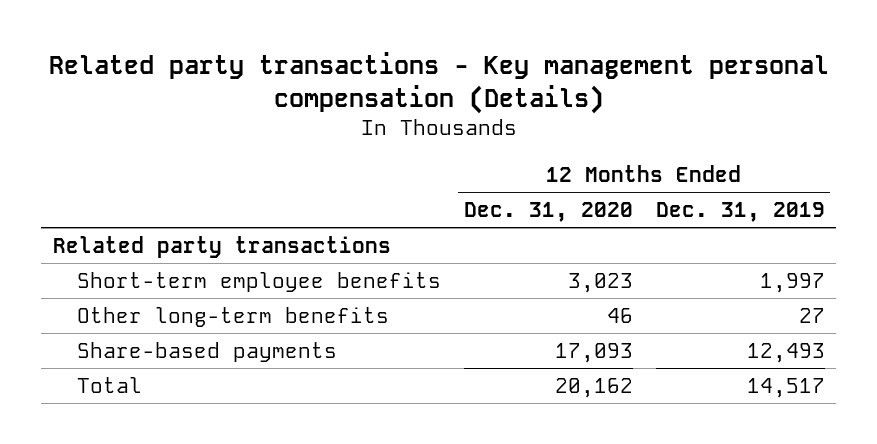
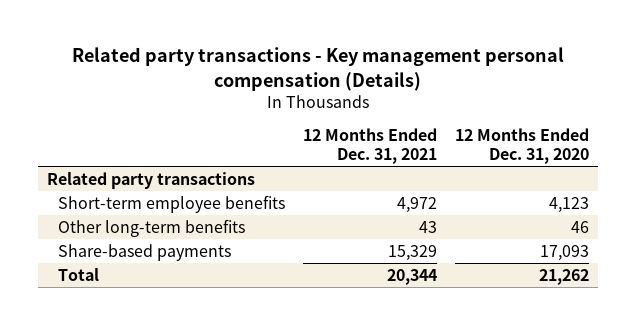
- | 12 Months Ended Dec. 31, 2020 | 12 Months Ended Dec. 31, 2019
+ | 12 Months Ended Dec. 31, 2021 | 12 Months Ended Dec. 31, 2020
- Short-term employee benefits | 3,023 | 1,997
+ Short-term employee benefits | 4,972 | 4,123
- Total | 20,162 | 14,517
+ Total | 20,344 | 21,262

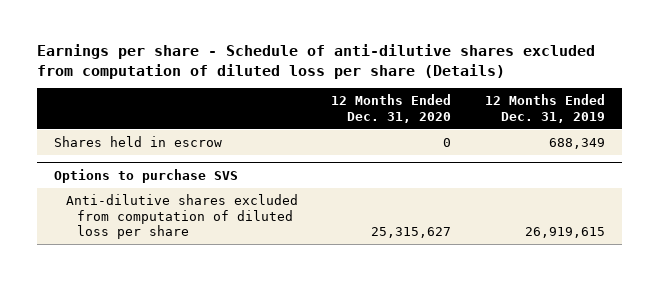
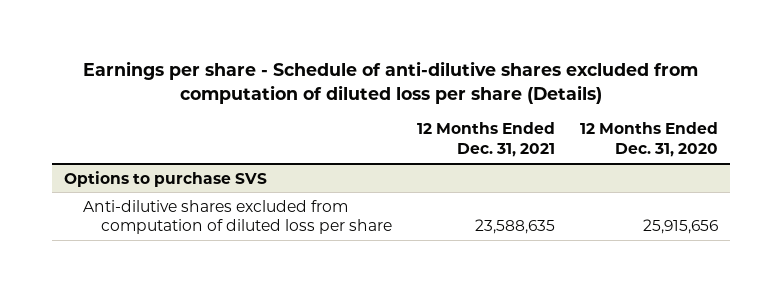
- | 12 Months Ended Dec. 31, 2020 | 12 Months Ended Dec. 31, 2019
+ | 12 Months Ended Dec. 31, 2021 | 12 Months Ended Dec. 31, 2020
- Shares held in escrow | 0 | 688,349
@ Options to purchase SVS
- Anti-dilutive shares excluded from computation of diluted loss per share | 25,315,627 | 26,919,615
+ Anti-dilutive shares excluded from computation of diluted loss per share | 23,588,635 | 25,915,656

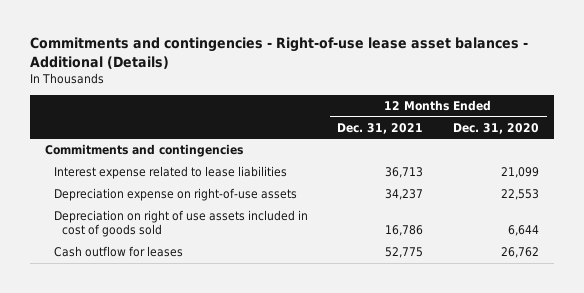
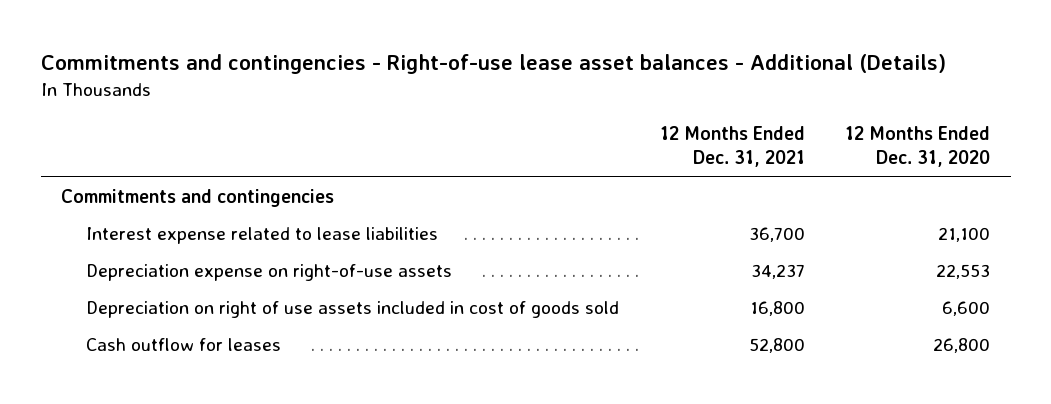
- Interest expense related to lease liabilities | 36,713 | 21,099
+ Interest expense related to lease liabilities | 36,700 | 21,100
- Depreciation on right of use assets included in cost of goods sold | 16,786 | 6,644
- Cash outflow for leases | 52,775 | 26,762
+ Depreciation on right of use assets included in cost of goods sold | 16,800 | 6,600
+ Cash outflow for leases | 52,800 | 26,800

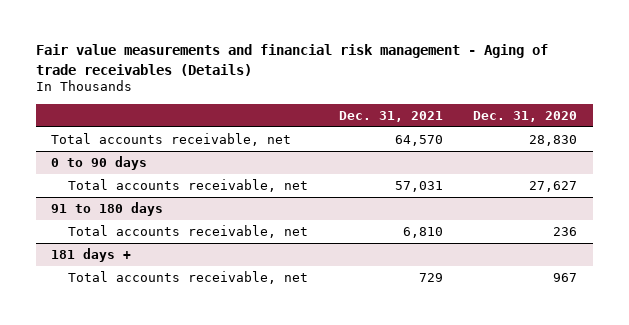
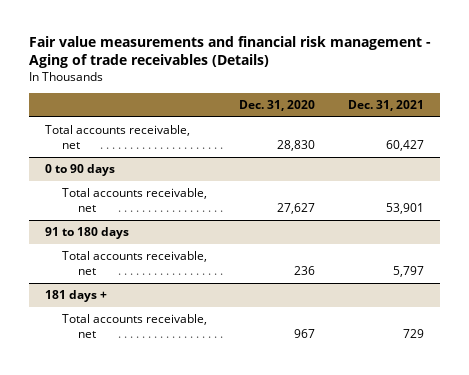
- | Dec. 31, 2021 | Dec. 31, 2020
+ | Dec. 31, 2020 | Dec. 31, 2021
- Total accounts receivable, net | 64,570 | 28,830
+ Total accounts receivable, net | 28,830 | 60,427
@ 0 to 90 days
- Total accounts receivable, net | 57,031 | 27,627
+ Total accounts receivable, net | 27,627 | 53,901
@ 91 to 180 days
- Total accounts receivable, net | 6,810 | 236
+ Total accounts receivable, net | 236 | 5,797

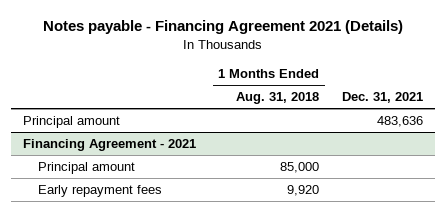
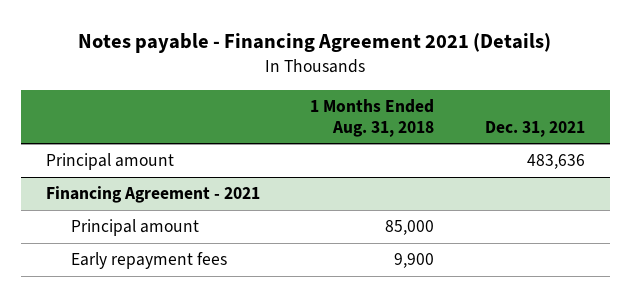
@ Financing Agreement - 2021
- Early repayment fees | 9,920 |
+ Early repayment fees | 9,900 |

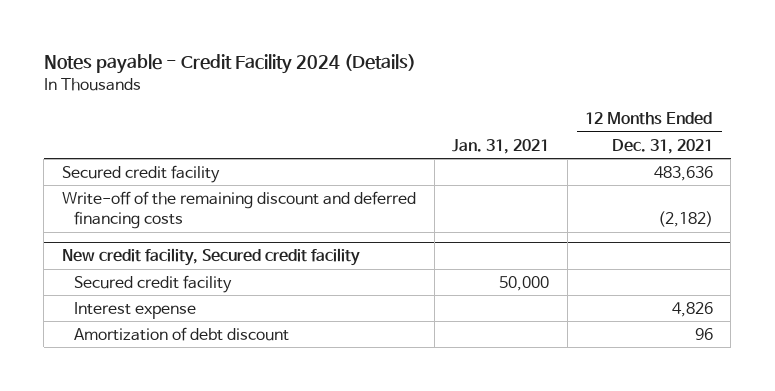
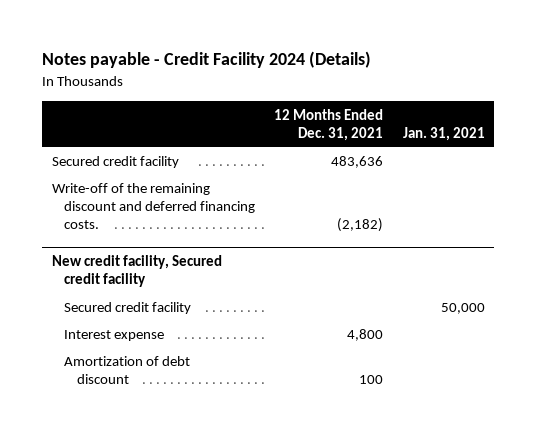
- | Jan. 31, 2021 | 12 Months Ended Dec. 31, 2021
+ | 12 Months Ended Dec. 31, 2021 | Jan. 31, 2021
- Write-off of the remaining discount and deferred financing costs | | (2,182)
+ Write-off of the remaining discount and deferred financing costs. | (2,182) |
@ New credit facility, Secured credit facility
- Interest expense | | 4,826
- Amortization of debt discount | | 96
+ Interest expense | 4,800 |
+ Amortization of debt discount | 100 |

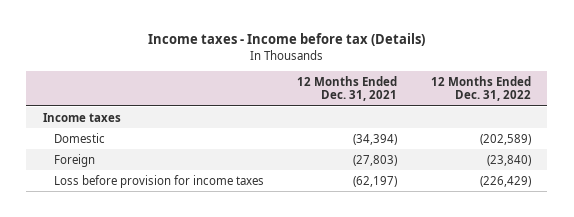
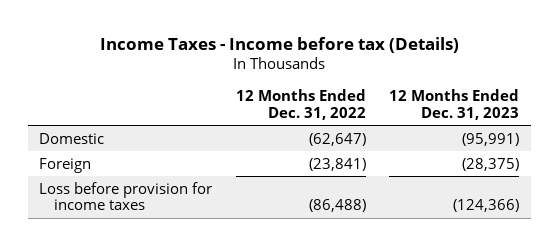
- Income taxes - Income before tax (Details)
+ Income Taxes - Income before tax (Details)
- | 12 Months Ended Dec. 31, 2021 | 12 Months Ended Dec. 31, 2022
+ | 12 Months Ended Dec. 31, 2022 | 12 Months Ended Dec. 31, 2023
- Income taxes
- Domestic | (34,394) | (202,589)
- Foreign | (27,803) | (23,840)
- Loss before provision for income taxes | (62,197) | (226,429)
+ Domestic | (62,647) | (95,991)
+ Foreign | (23,841) | (28,375)
+ Loss before provision for income taxes | (86,488) | (124,366)

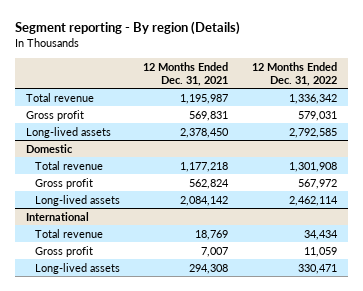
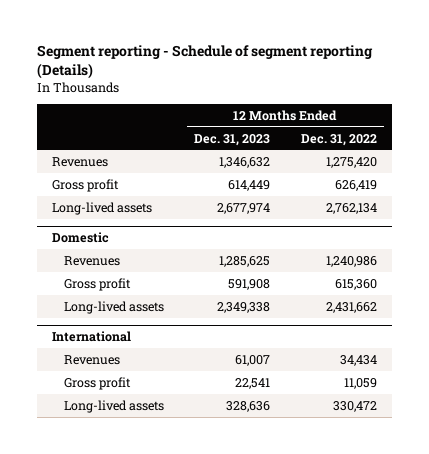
- Segment reporting - By region (Details)
+ Segment reporting - Schedule of segment reporting (Details)
- | 12 Months Ended Dec. 31, 2021 | 12 Months Ended Dec. 31, 2022
+ | 12 Months Ended Dec. 31, 2023 | 12 Months Ended Dec. 31, 2022
- Total revenue | 1,195,987 | 1,336,342
- Gross profit | 569,831 | 579,031
- Long-lived assets | 2,378,450 | 2,792,585
+ Revenues | 1,346,632 | 1,275,420
+ Gross profit | 614,449 | 626,419
+ Long-lived assets | 2,677,974 | 2,762,134
@ Domestic
- Total revenue | 1,177,218 | 1,301,908
- Gross profit | 562,824 | 567,972
- Long-lived assets | 2,084,142 | 2,462,114
+ Revenues | 1,285,625 | 1,240,986
+ Gross profit | 591,908 | 615,360
+ Long-lived assets | 2,349,338 | 2,431,662
@ International
- Total revenue | 18,769 | 34,434
+ Revenues | 61,007 | 34,434
- Long-lived assets | 294,308 | 330,471
+ Long-lived assets | 328,636 | 330,472

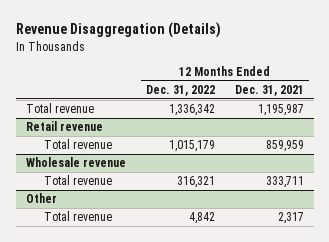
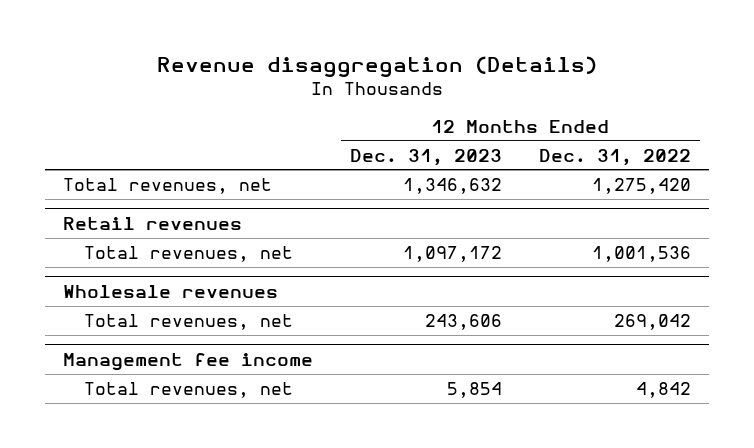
- Revenue Disaggregation (Details)
+ Revenue disaggregation (Details)
- | 12 Months Ended Dec. 31, 2022 | 12 Months Ended Dec. 31, 2021
+ | 12 Months Ended Dec. 31, 2023 | 12 Months Ended Dec. 31, 2022
- Total revenue | 1,336,342 | 1,195,987
- Retail revenue
- Total revenue | 1,015,179 | 859,959
- Wholesale revenue
- Total revenue | 316,321 | 333,711
- Other
- Total revenue | 4,842 | 2,317
+ Total revenues, net | 1,346,632 | 1,275,420
+ Retail revenues
+ Total revenues, net | 1,097,172 | 1,001,536
+ Wholesale revenues
+ Total revenues, net | 243,606 | 269,042
+ Management fee income
+ Total revenues, net | 5,854 | 4,842

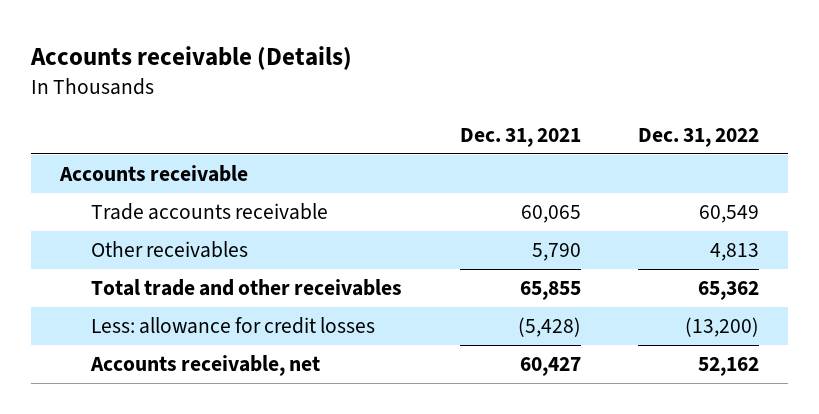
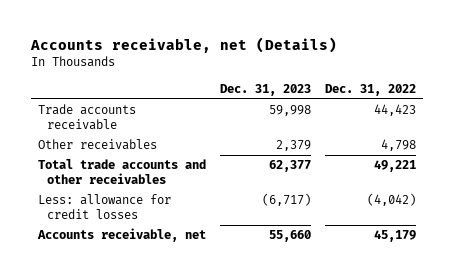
- Accounts receivable (Details)
+ Accounts receivable, net (Details)
- | Dec. 31, 2021 | Dec. 31, 2022
+ | Dec. 31, 2023 | Dec. 31, 2022
- Accounts receivable
- Trade accounts receivable | 60,065 | 60,549
- Other receivables | 5,790 | 4,813
- Total trade and other receivables | 65,855 | 65,362
- Less: allowance for credit losses | (5,428) | (13,200)
- Accounts receivable, net | 60,427 | 52,162
+ Trade accounts receivable | 59,998 | 44,423
+ Other receivables | 2,379 | 4,798
+ Total trade accounts and other receivables | 62,377 | 49,221
+ Less: allowance for credit losses | (6,717) | (4,042)
+ Accounts receivable, net | 55,660 | 45,179

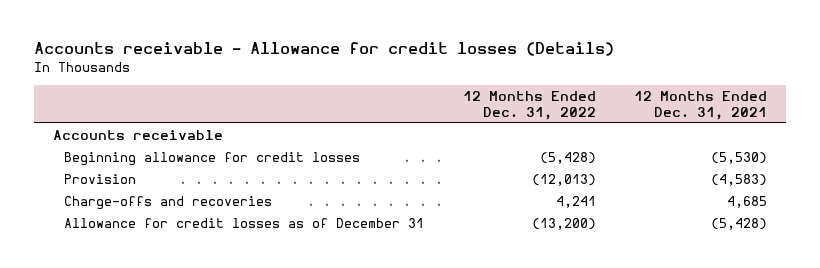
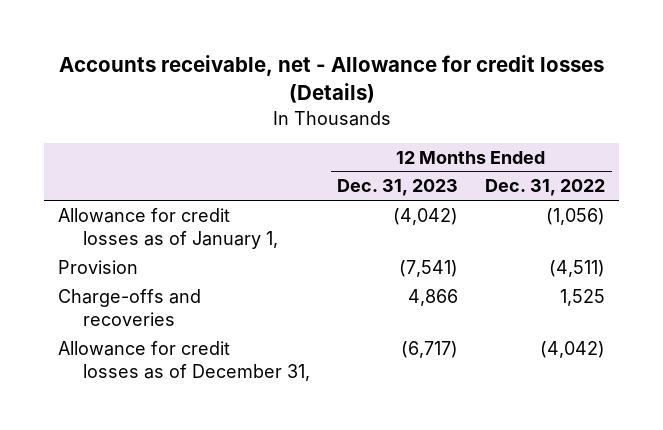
- Accounts receivable - Allowance for credit losses (Details)
+ Accounts receivable, net - Allowance for credit losses (Details)
- | 12 Months Ended Dec. 31, 2022 | 12 Months Ended Dec. 31, 2021
+ | 12 Months Ended Dec. 31, 2023 | 12 Months Ended Dec. 31, 2022
- Accounts receivable
- Beginning allowance for credit losses | (5,428) | (5,530)
- Provision | (12,013) | (4,583)
- Charge-offs and recoveries | 4,241 | 4,685
- Allowance for credit losses as of December 31 | (13,200) | (5,428)
+ Allowance for credit losses as of January 1, | (4,042) | (1,056)
+ Provision | (7,541) | (4,511)
+ Charge-offs and recoveries | 4,866 | 1,525
+ Allowance for credit losses as of December 31, | (6,717) | (4,042)

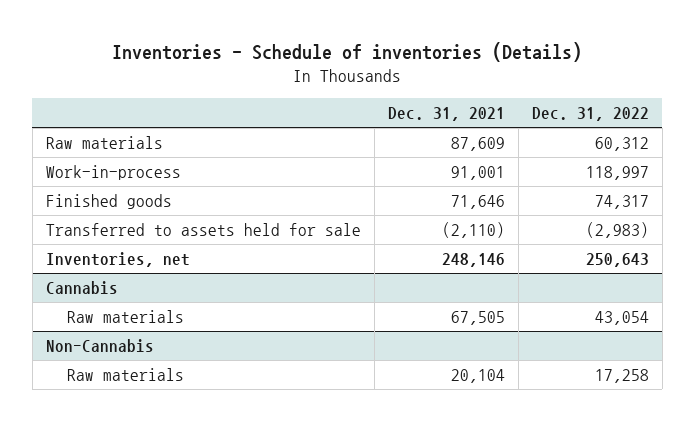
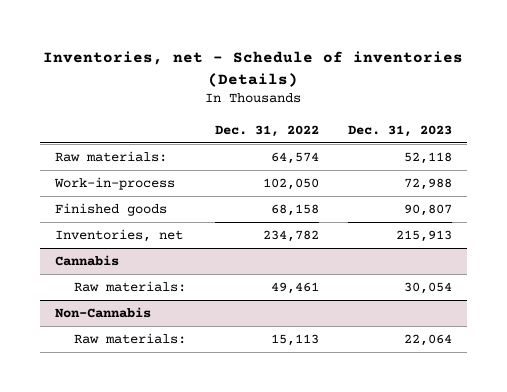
- Inventories - Schedule of inventories (Details)
+ Inventories, net - Schedule of inventories (Details)
- | Dec. 31, 2021 | Dec. 31, 2022
+ | Dec. 31, 2022 | Dec. 31, 2023
- Raw materials | 87,609 | 60,312
- Work-in-process | 91,001 | 118,997
- Finished goods | 71,646 | 74,317
- Transferred to assets held for sale | (2,110) | (2,983)
- Inventories, net | 248,146 | 250,643
+ Raw materials: | 64,574 | 52,118
+ Work-in-process | 102,050 | 72,988
+ Finished goods | 68,158 | 90,807
+ Inventories, net | 234,782 | 215,913
@ Cannabis
- Raw materials | 67,505 | 43,054
+ Raw materials: | 49,461 | 30,054
@ Non-Cannabis
- Raw materials | 20,104 | 17,258
+ Raw materials: | 15,113 | 22,064

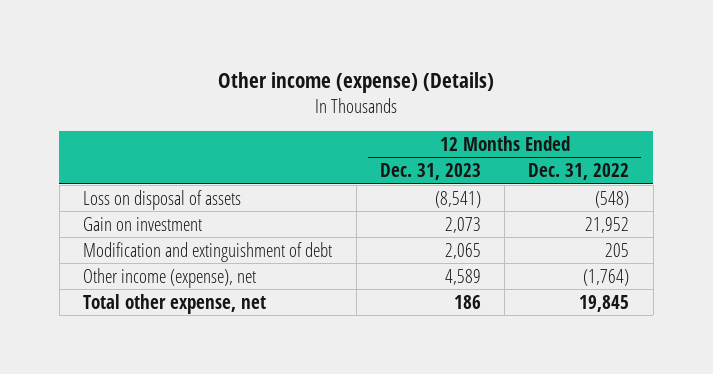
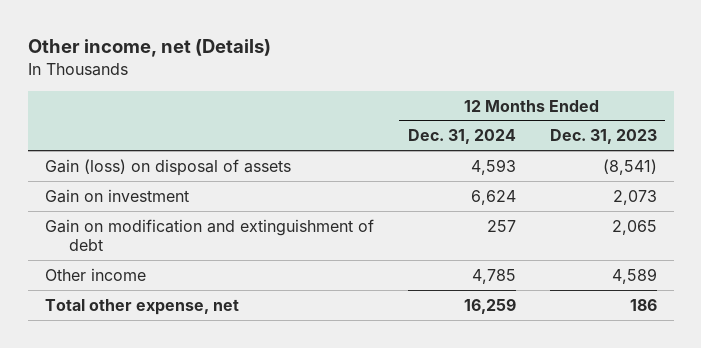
- Other income (expense) (Details)
+ Other income, net (Details)
- | 12 Months Ended Dec. 31, 2023 | 12 Months Ended Dec. 31, 2022
+ | 12 Months Ended Dec. 31, 2024 | 12 Months Ended Dec. 31, 2023
- Loss on disposal of assets | (8,541) | (548)
+ Gain (loss) on disposal of assets | 4,593 | (8,541)
- Modification and extinguishment of debt | 2,065 | 205
- Other income (expense), net | 4,589 | (1,764)
+ Gain on modification and extinguishment of debt | 257 | 2,065
+ Other income | 4,785 | 4,589

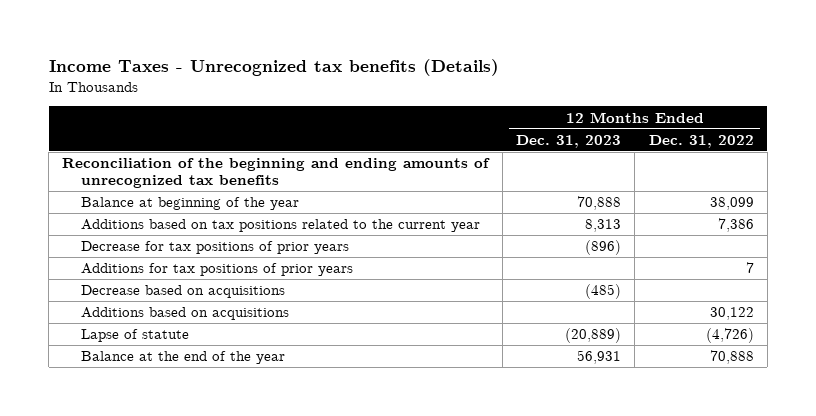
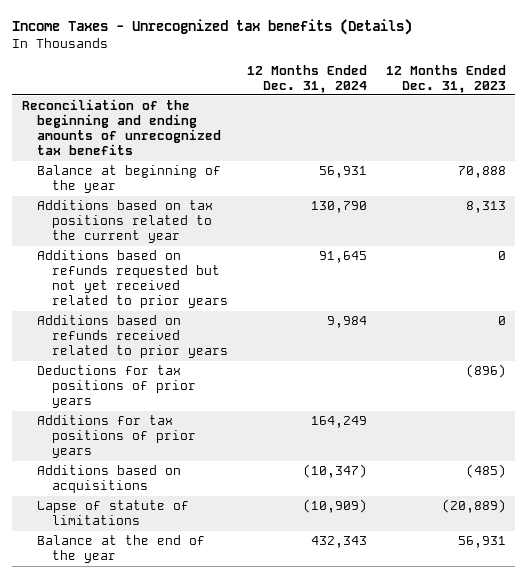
- | 12 Months Ended Dec. 31, 2023 | 12 Months Ended Dec. 31, 2022
+ | 12 Months Ended Dec. 31, 2024 | 12 Months Ended Dec. 31, 2023
- Decrease for tax positions of prior years | (896) |
+ Additions based on refunds requested but not yet received related to prior years | 91,645 | 0
+ Additions based on refunds received related to prior years | 9,984 | 0
+ Deductions for tax positions of prior years | | (896)
- Decrease based on acquisitions | (485) |
- Additions based on acquisitions | | 30,122
- Lapse of statute | (20,889) | (4,726)
+ Additions based on acquisitions | (10,347) | (485)
+ Lapse of statute of limitations | (10,909) | (20,889)

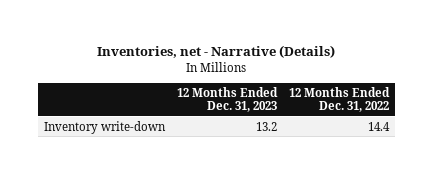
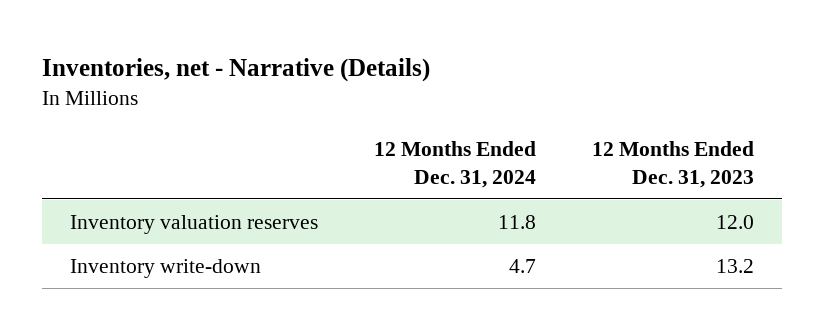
- | 12 Months Ended Dec. 31, 2023 | 12 Months Ended Dec. 31, 2022
+ | 12 Months Ended Dec. 31, 2024 | 12 Months Ended Dec. 31, 2023
+ Inventory valuation reserves | 11.8 | 12.0

